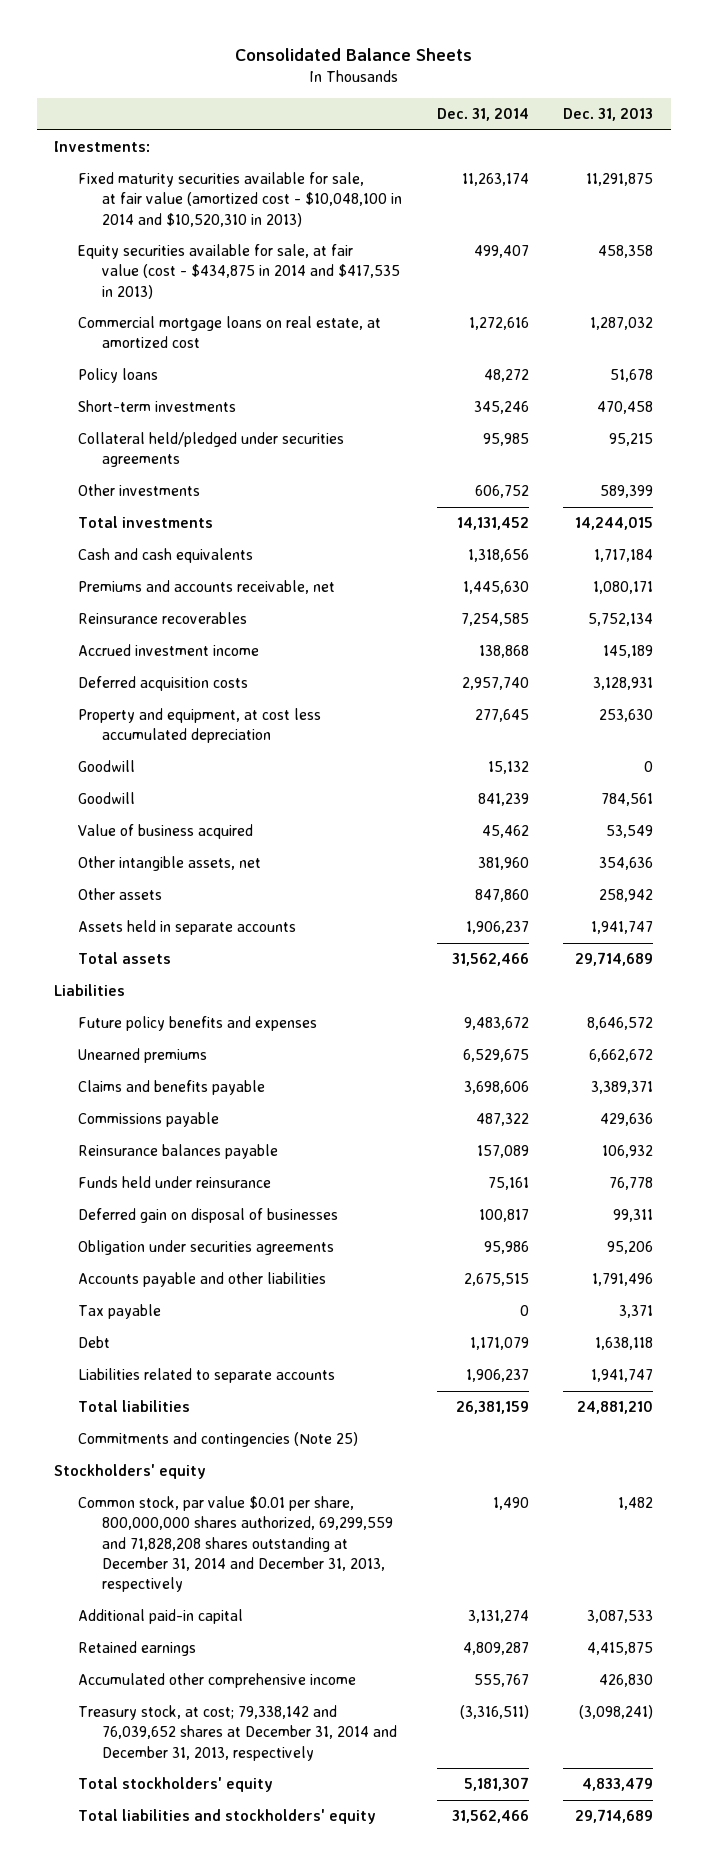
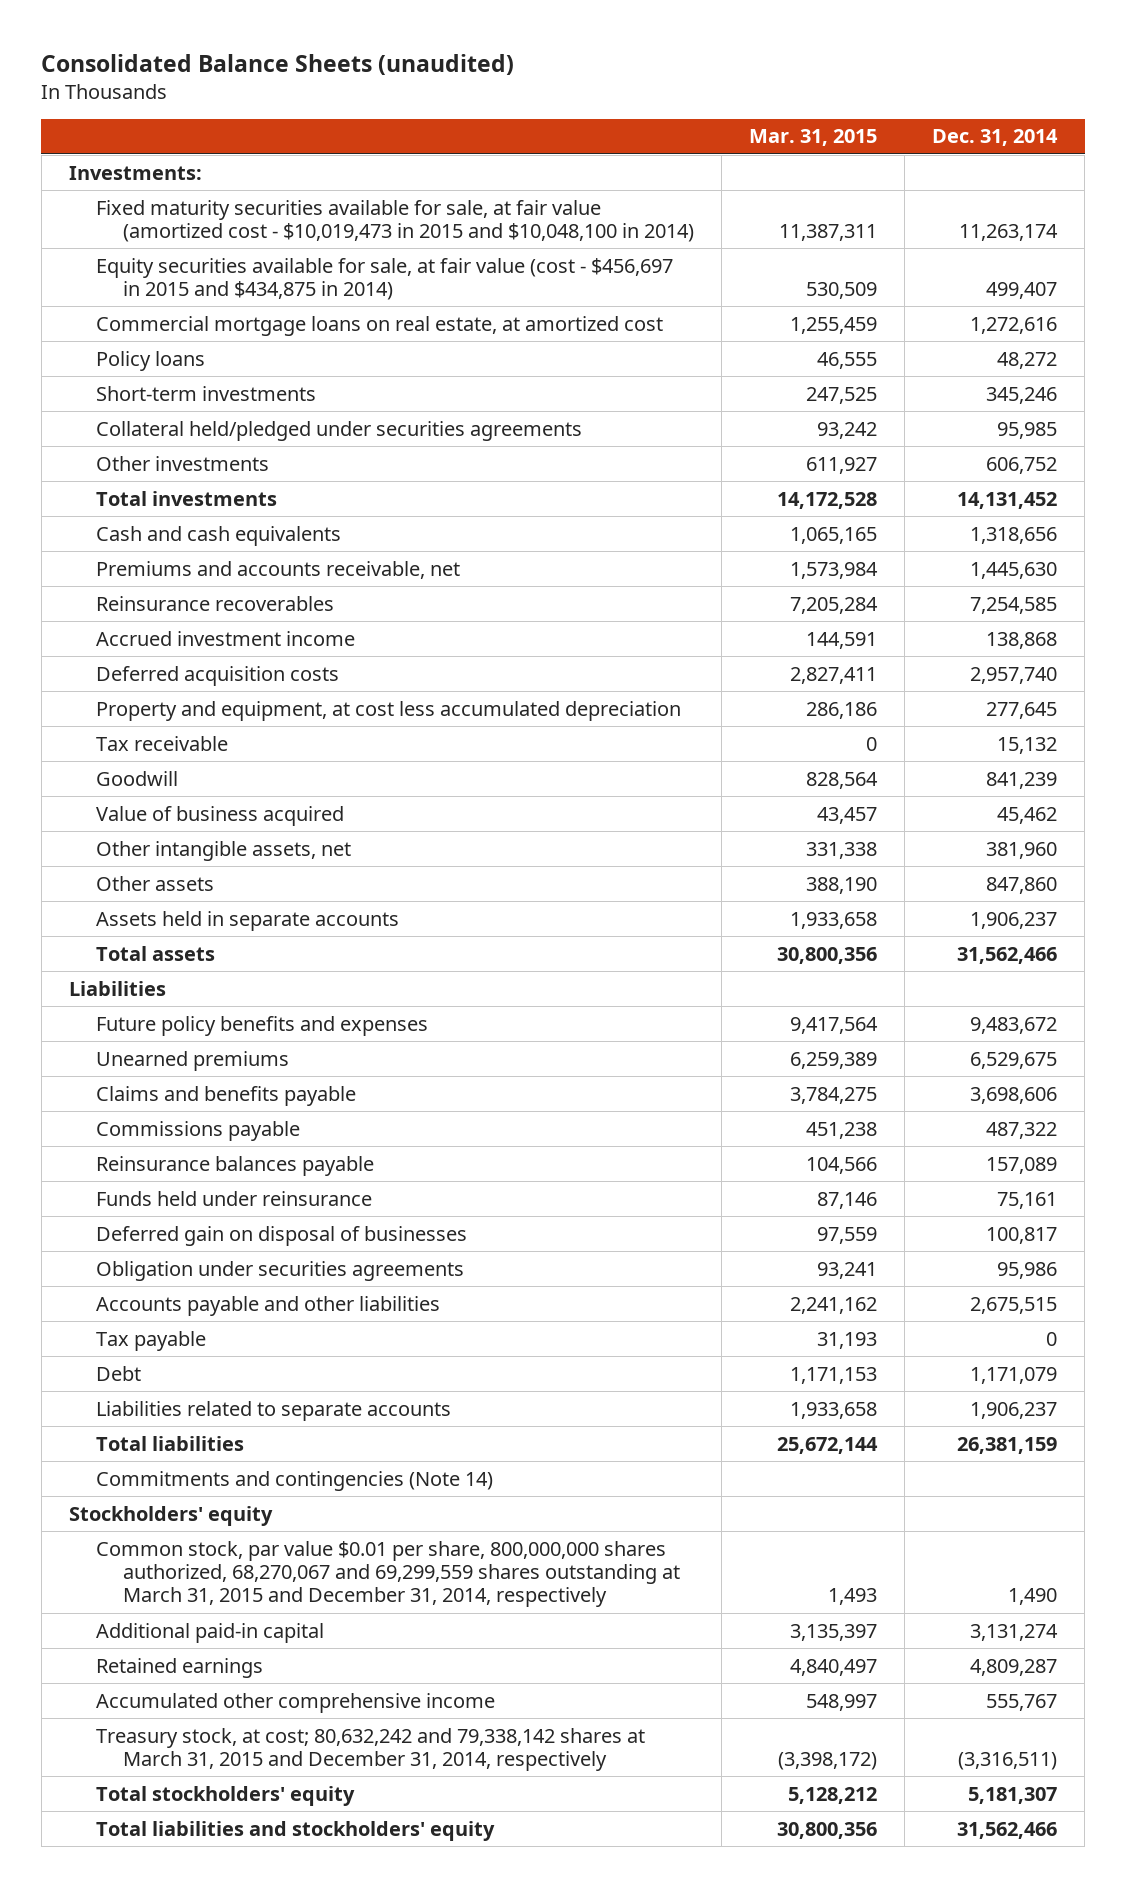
- Consolidated Balance Sheets
+ Consolidated Balance Sheets (unaudited)
- | Dec. 31, 2014 | Dec. 31, 2013
+ | Mar. 31, 2015 | Dec. 31, 2014
- Fixed maturity securities available for sale, at fair value (amortized cost - $10,048,100 in 2014 and $10,520,310 in 2013) | 11,263,174 | 11,291,875
- Equity securities available for sale, at fair value (cost - $434,875 in 2014 and $417,535 in 2013) | 499,407 | 458,358
+ Fixed maturity securities available for sale, at fair value (amortized cost - $10,019,473 in 2015 and $10,048,100 in 2014) | 11,387,311 | 11,263,174
+ Equity securities available for sale, at fair value (cost - $456,697 in 2015 and $434,875 in 2014) | 530,509 | 499,407
- Goodwill | 15,132 | 0
+ Tax receivable | 0 | 15,132
- Commitments and contingencies (Note 25)
+ Commitments and contingencies (Note 14)
- Common stock, par value $0.01 per share, 800,000,000 shares authorized, 69,299,559 and 71,828,208 shares outstanding at December 31, 2014 and December 31, 2013, respectively | 1,490 | 1,482
+ Common stock, par value $0.01 per share, 800,000,000 shares authorized, 68,270,067 and 69,299,559 shares outstanding at March 31, 2015 and December 31, 2014, respectively | 1,493 | 1,490
- Treasury stock, at cost; 79,338,142 and 76,039,652 shares at December 31, 2014 and December 31, 2013, respectively | (3,316,511) | (3,098,241)
+ Treasury stock, at cost; 80,632,242 and 79,338,142 shares at March 31, 2015 and December 31, 2014, respectively | (3,398,172) | (3,316,511)

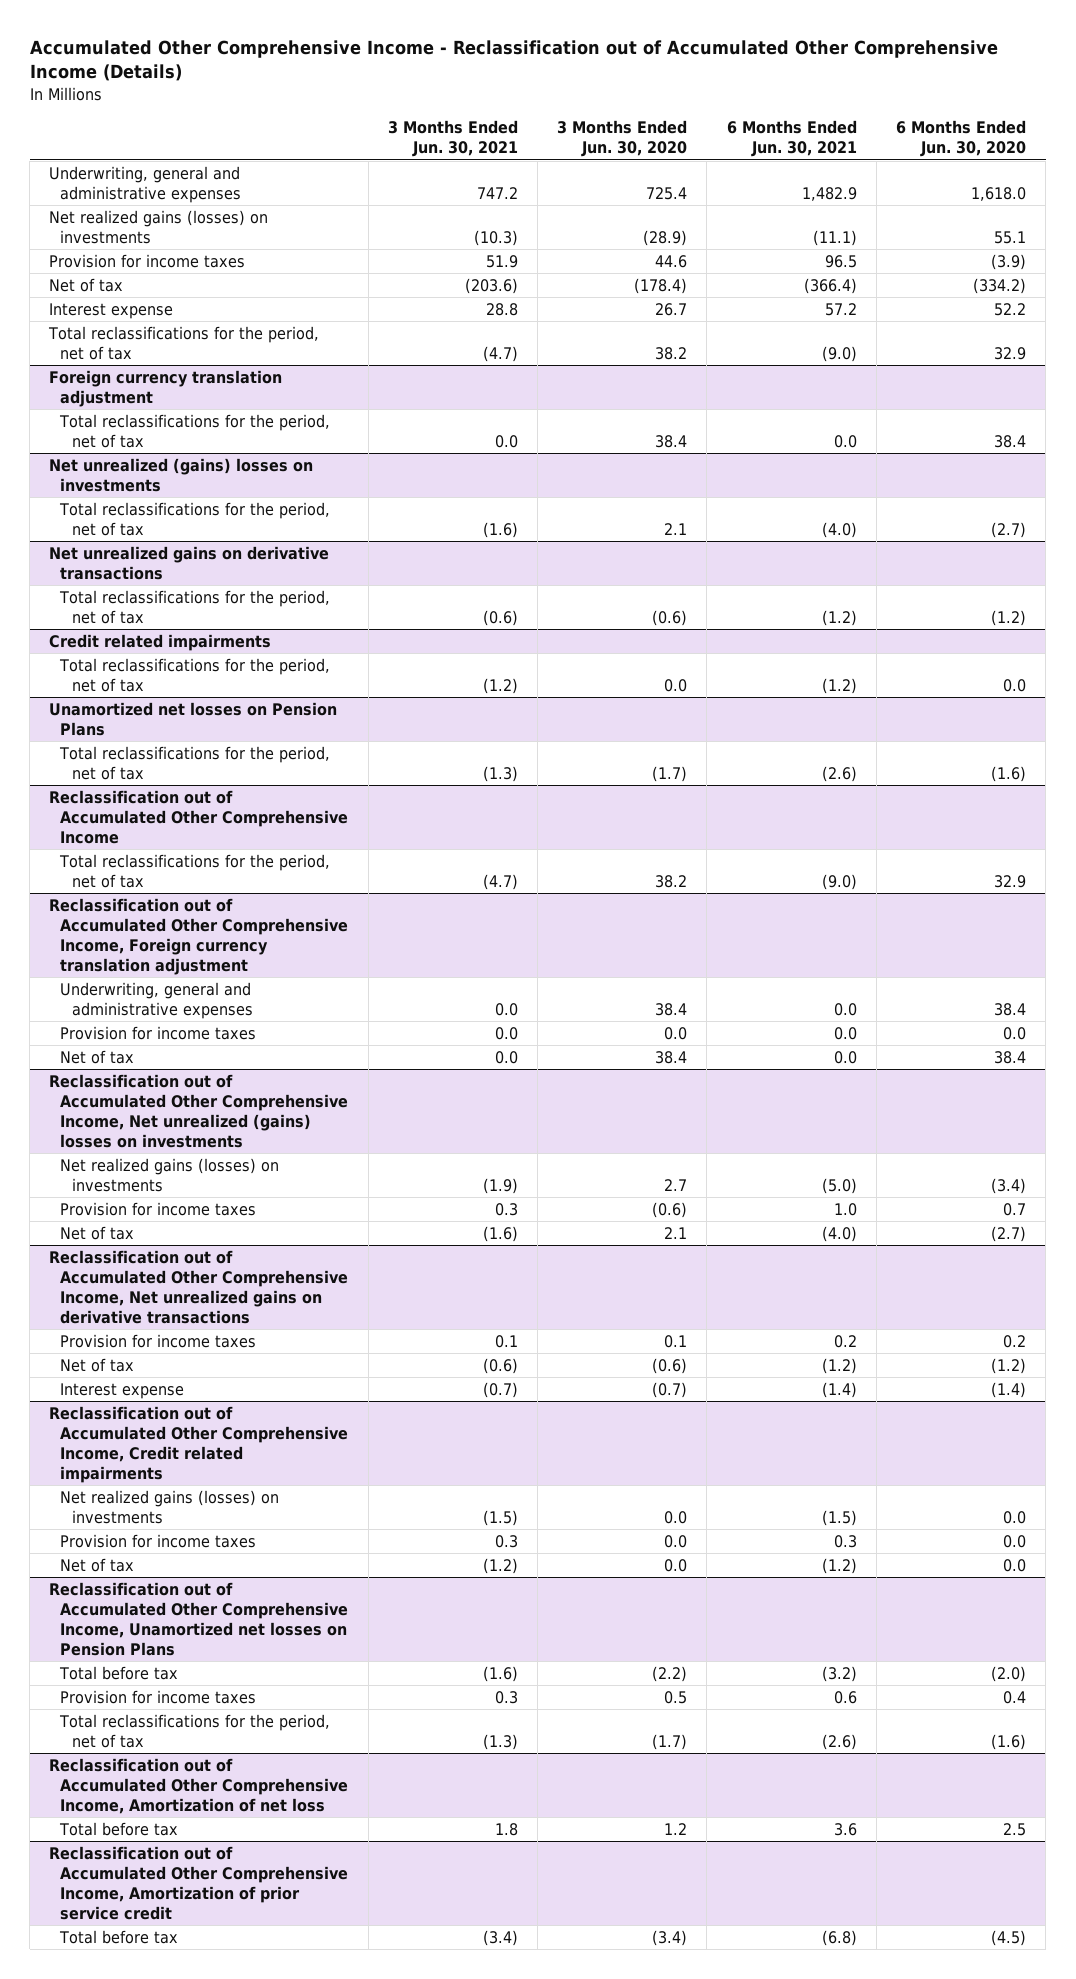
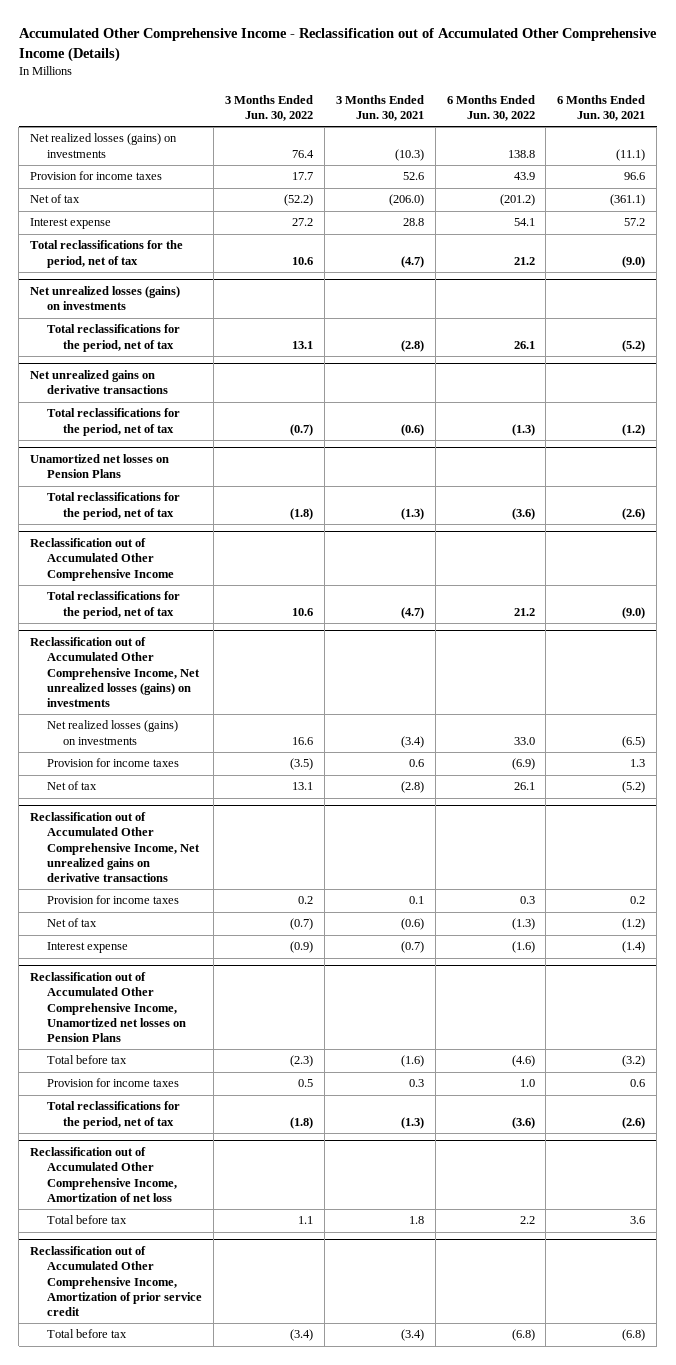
- | 3 Months Ended Jun. 30, 2021 | 3 Months Ended Jun. 30, 2020 | 6 Months Ended Jun. 30, 2021 | 6 Months Ended Jun. 30, 2020
+ | 3 Months Ended Jun. 30, 2022 | 3 Months Ended Jun. 30, 2021 | 6 Months Ended Jun. 30, 2022 | 6 Months Ended Jun. 30, 2021
- Underwriting, general and administrative expenses | 747.2 | 725.4 | 1,482.9 | 1,618.0
- Net realized gains (losses) on investments | (10.3) | (28.9) | (11.1) | 55.1
- Provision for income taxes | 51.9 | 44.6 | 96.5 | (3.9)
- Net of tax | (203.6) | (178.4) | (366.4) | (334.2)
+ Net realized losses (gains) on investments | 76.4 | (10.3) | 138.8 | (11.1)
+ Provision for income taxes | 17.7 | 52.6 | 43.9 | 96.6
+ Net of tax | (52.2) | (206.0) | (201.2) | (361.1)
- Foreign currency translation adjustment
- Total reclassifications for the period, net of tax | 0.0 | 38.4 | 0.0 | 38.4
- Net unrealized (gains) losses on investments
- Total reclassifications for the period, net of tax | (1.6) | 2.1 | (4.0) | (2.7)
+ Net unrealized losses (gains) on investments
+ Total reclassifications for the period, net of tax | 13.1 | (2.8) | 26.1 | (5.2)
- Credit related impairments
- Total reclassifications for the period, net of tax | (1.2) | 0.0 | (1.2) | 0.0
- Reclassification out of Accumulated Other Comprehensive Income, Foreign currency translation adjustment
- Underwriting, general and administrative expenses | 0.0 | 38.4 | 0.0 | 38.4
- Provision for income taxes | 0.0 | 0.0 | 0.0 | 0.0
- Net of tax | 0.0 | 38.4 | 0.0 | 38.4
- Reclassification out of Accumulated Other Comprehensive Income, Net unrealized (gains) losses on investments
- Net realized gains (losses) on investments | (1.9) | 2.7 | (5.0) | (3.4)
- Provision for income taxes | 0.3 | (0.6) | 1.0 | 0.7
- Net of tax | (1.6) | 2.1 | (4.0) | (2.7)
+ Reclassification out of Accumulated Other Comprehensive Income, Net unrealized losses (gains) on investments
+ Net realized losses (gains) on investments | 16.6 | (3.4) | 33.0 | (6.5)
+ Provision for income taxes | (3.5) | 0.6 | (6.9) | 1.3
+ Net of tax | 13.1 | (2.8) | 26.1 | (5.2)
- Reclassification out of Accumulated Other Comprehensive Income, Credit related impairments
- Net realized gains (losses) on investments | (1.5) | 0.0 | (1.5) | 0.0
- Provision for income taxes | 0.3 | 0.0 | 0.3 | 0.0
- Net of tax | (1.2) | 0.0 | (1.2) | 0.0

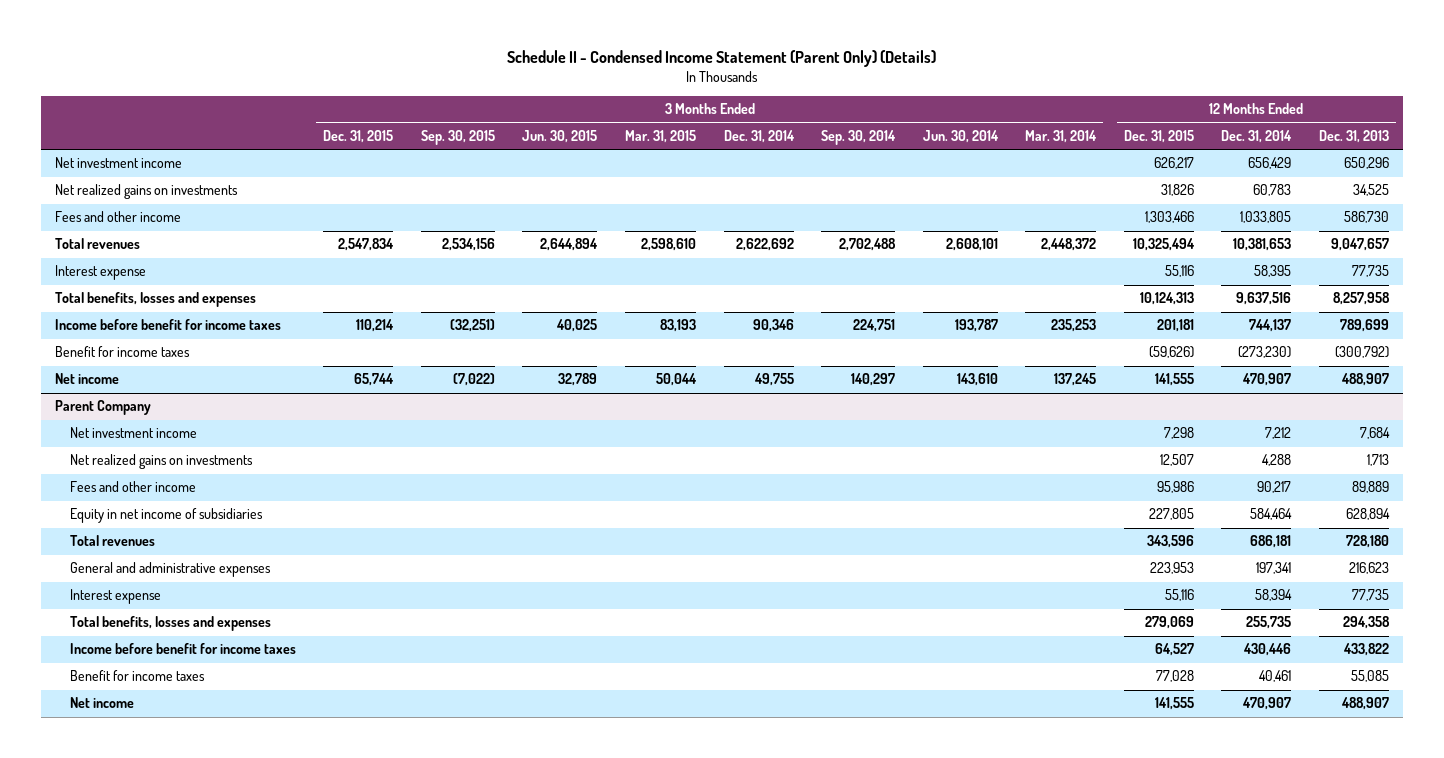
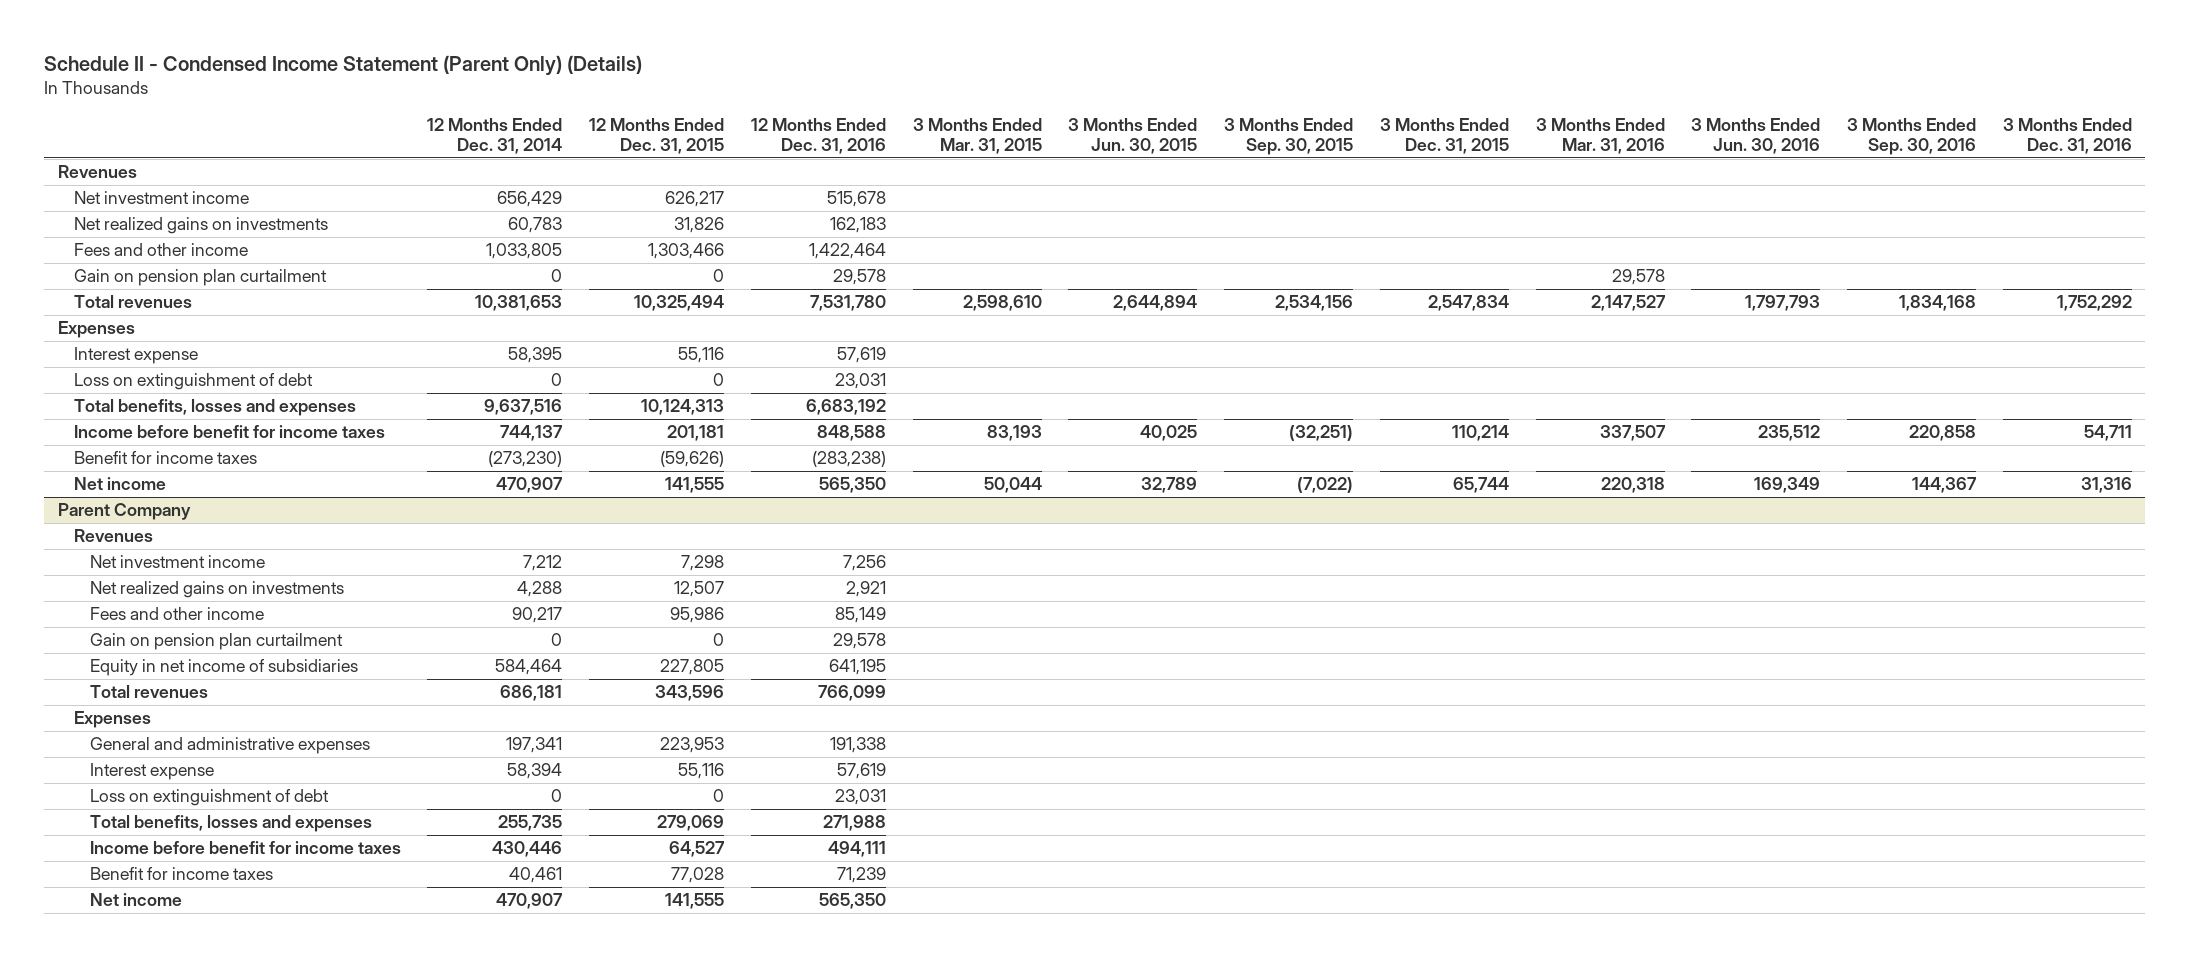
- | 3 Months Ended Dec. 31, 2015 | 3 Months Ended Sep. 30, 2015 | 3 Months Ended Jun. 30, 2015 | 3 Months Ended Mar. 31, 2015 | 3 Months Ended Dec. 31, 2014 | 3 Months Ended Sep. 30, 2014 | 3 Months Ended Jun. 30, 2014 | 3 Months Ended Mar. 31, 2014 | 12 Months Ended Dec. 31, 2015 | 12 Months Ended Dec. 31, 2014 | 12 Months Ended Dec. 31, 2013
+ | 12 Months Ended Dec. 31, 2014 | 12 Months Ended Dec. 31, 2015 | 12 Months Ended Dec. 31, 2016 | 3 Months Ended Mar. 31, 2015 | 3 Months Ended Jun. 30, 2015 | 3 Months Ended Sep. 30, 2015 | 3 Months Ended Dec. 31, 2015 | 3 Months Ended Mar. 31, 2016 | 3 Months Ended Jun. 30, 2016 | 3 Months Ended Sep. 30, 2016 | 3 Months Ended Dec. 31, 2016
+ Revenues
+ Gain on pension plan curtailment | 0 | 0 | 29,578 | | | | | 29,578 | | |
+ Expenses
+ Loss on extinguishment of debt | 0 | 0 | 23,031 | | | | | | | |
@ Parent Company
+ Revenues
+ Gain on pension plan curtailment | 0 | 0 | 29,578 | | | | | | | |
+ Expenses
+ Loss on extinguishment of debt | 0 | 0 | 23,031 | | | | | | | |

